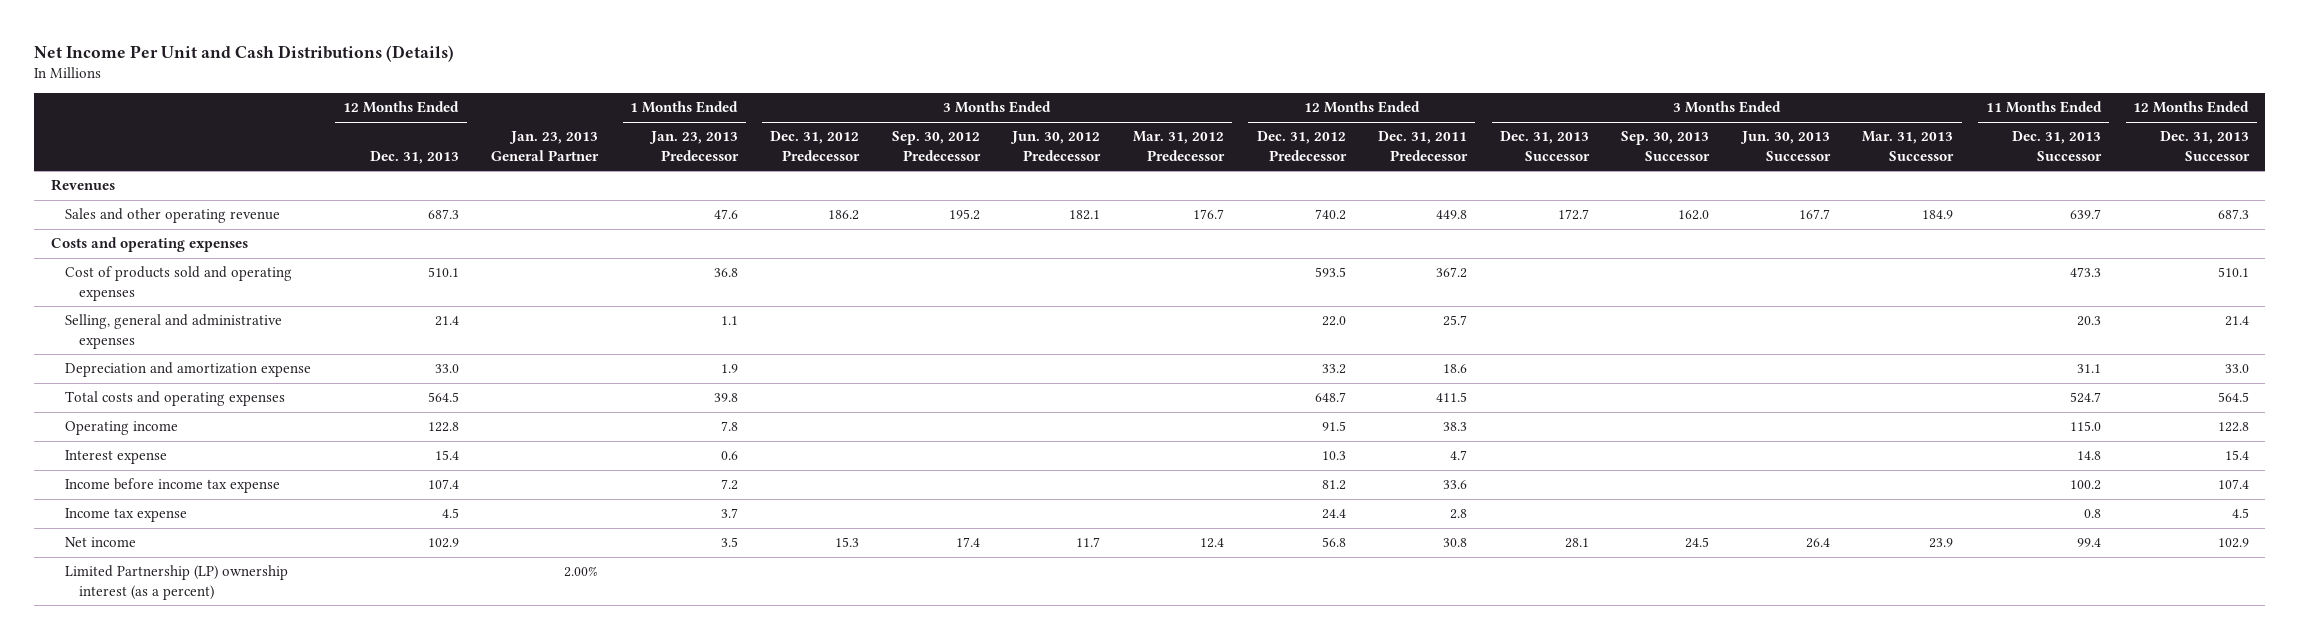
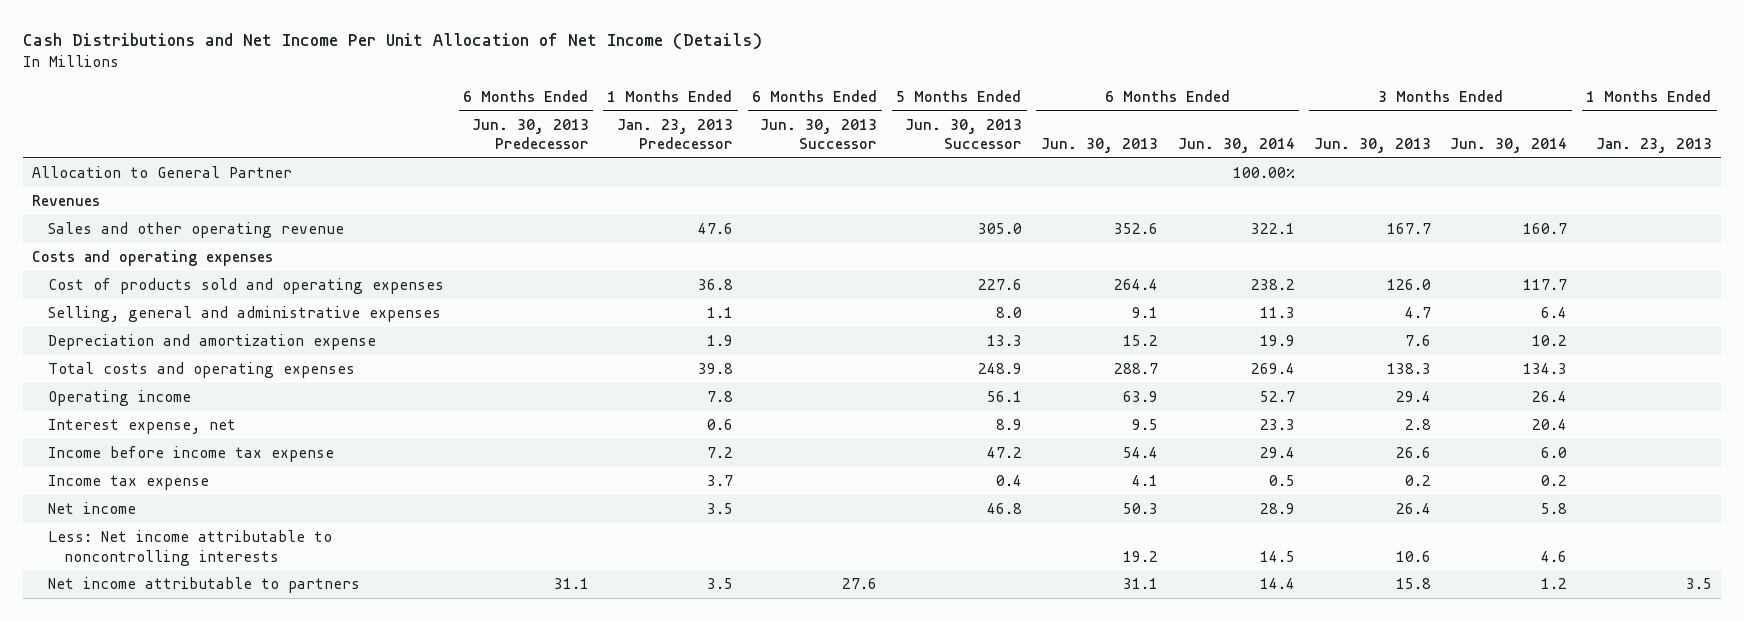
- Net Income Per Unit and Cash Distributions (Details)
+ Cash Distributions and Net Income Per Unit Allocation of Net Income (Details)
- | 12 Months Ended Dec. 31, 2013 | Jan. 23, 2013 General Partner | 1 Months Ended Jan. 23, 2013 Predecessor | 3 Months Ended Dec. 31, 2012 Predecessor | 3 Months Ended Sep. 30, 2012 Predecessor | 3 Months Ended Jun. 30, 2012 Predecessor | 3 Months Ended Mar. 31, 2012 Predecessor | 12 Months Ended Dec. 31, 2012 Predecessor | 12 Months Ended Dec. 31, 2011 Predecessor | 3 Months Ended Dec. 31, 2013 Successor | 3 Months Ended Sep. 30, 2013 Successor | 3 Months Ended Jun. 30, 2013 Successor | 3 Months Ended Mar. 31, 2013 Successor | 11 Months Ended Dec. 31, 2013 Successor | 12 Months Ended Dec. 31, 2013 Successor
+ | 6 Months Ended Jun. 30, 2013 Predecessor | 1 Months Ended Jan. 23, 2013 Predecessor | 6 Months Ended Jun. 30, 2013 Successor | 5 Months Ended Jun. 30, 2013 Successor | 6 Months Ended Jun. 30, 2013 | 6 Months Ended Jun. 30, 2014 | 3 Months Ended Jun. 30, 2013 | 3 Months Ended Jun. 30, 2014 | 1 Months Ended Jan. 23, 2013
+ Allocation to General Partner | | | | | | 100.00% | | |
- Interest expense | 15.4 | | 0.6 | | | | | 10.3 | 4.7 | | | | | 14.8 | 15.4
+ Interest expense, net | | 0.6 | | 8.9 | 9.5 | 23.3 | 2.8 | 20.4 |
- Limited Partnership (LP) ownership interest (as a percent) | | 2.00% | | | | | | | | | | | | |
+ Less: Net income attributable to noncontrolling interests | | | | | 19.2 | 14.5 | 10.6 | 4.6 |
+ Net income attributable to partners | 31.1 | 3.5 | 27.6 | | 31.1 | 14.4 | 15.8 | 1.2 | 3.5

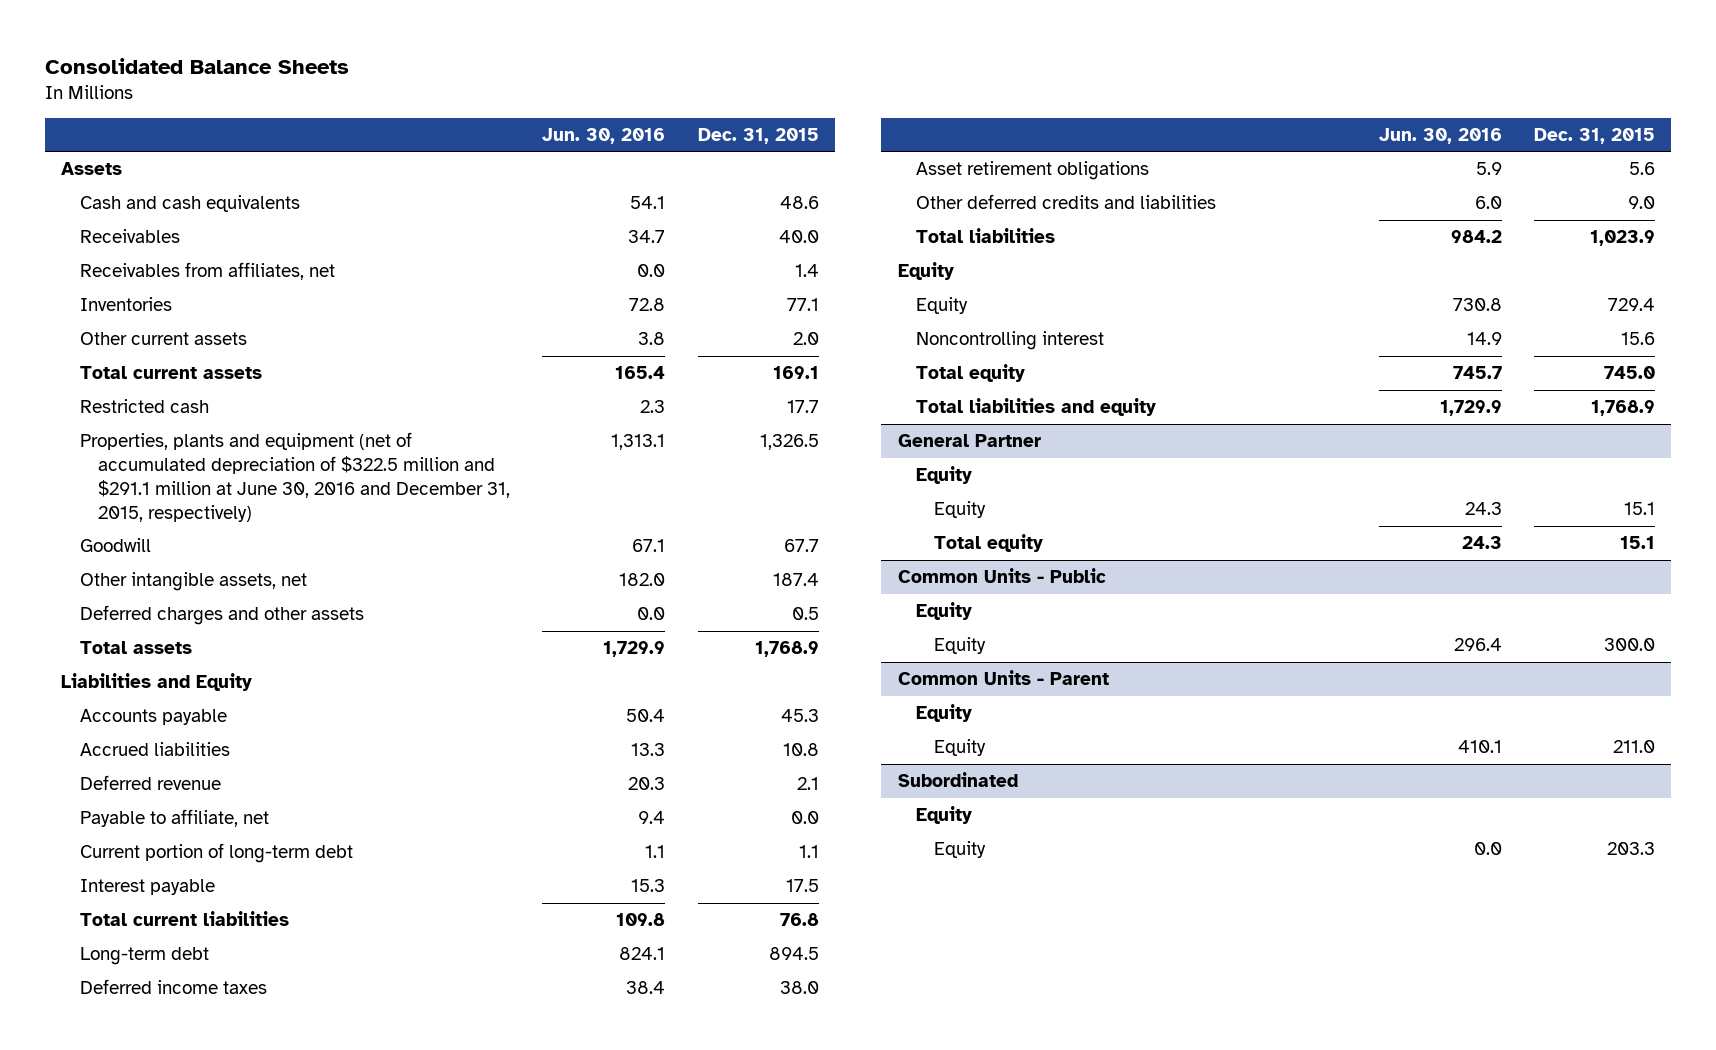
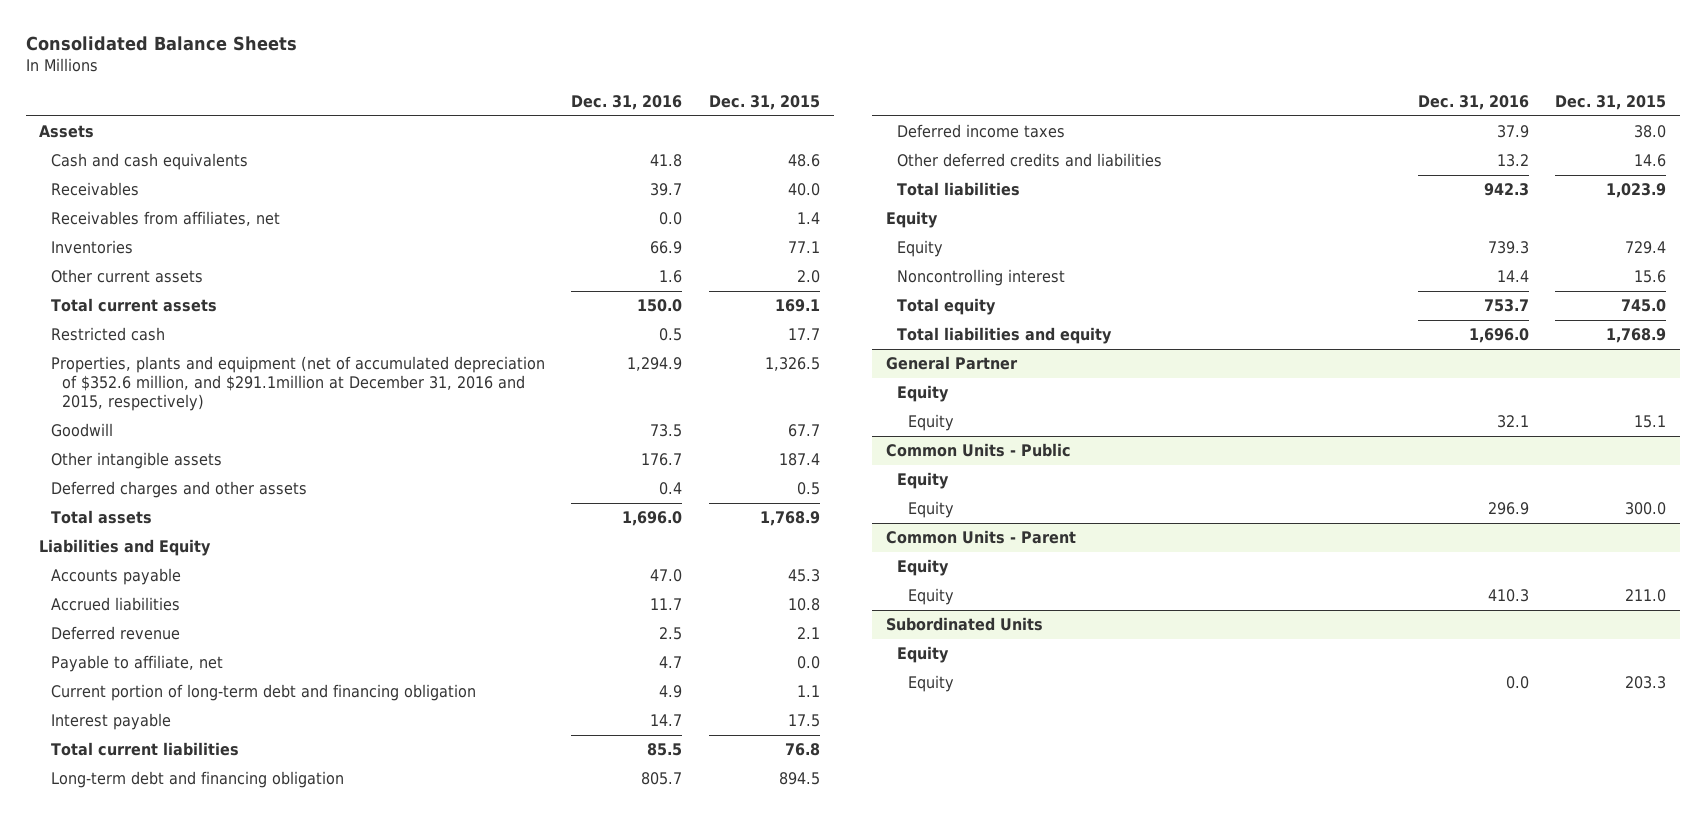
- | Jun. 30, 2016 | Dec. 31, 2015
+ | Dec. 31, 2016 | Dec. 31, 2015
- Properties, plants and equipment (net of accumulated depreciation of $322.5 million and $291.1 million at June 30, 2016 and December 31, 2015, respectively) | 1,313.1 | 1,326.5
+ Properties, plants and equipment (net of accumulated depreciation of $352.6 million, and $291.1million at December 31, 2016 and 2015, respectively) | 1,294.9 | 1,326.5
- Other intangible assets, net | 182.0 | 187.4
+ Other intangible assets | 176.7 | 187.4
- Current portion of long-term debt | 1.1 | 1.1
+ Current portion of long-term debt and financing obligation | 4.9 | 1.1
- Long-term debt | 824.1 | 894.5
+ Long-term debt and financing obligation | 805.7 | 894.5
- Asset retirement obligations | 5.9 | 5.6
- Other deferred credits and liabilities | 6.0 | 9.0
+ Other deferred credits and liabilities | 13.2 | 14.6
@ General Partner
- Total equity | 24.3 | 15.1
- Subordinated
+ Subordinated Units

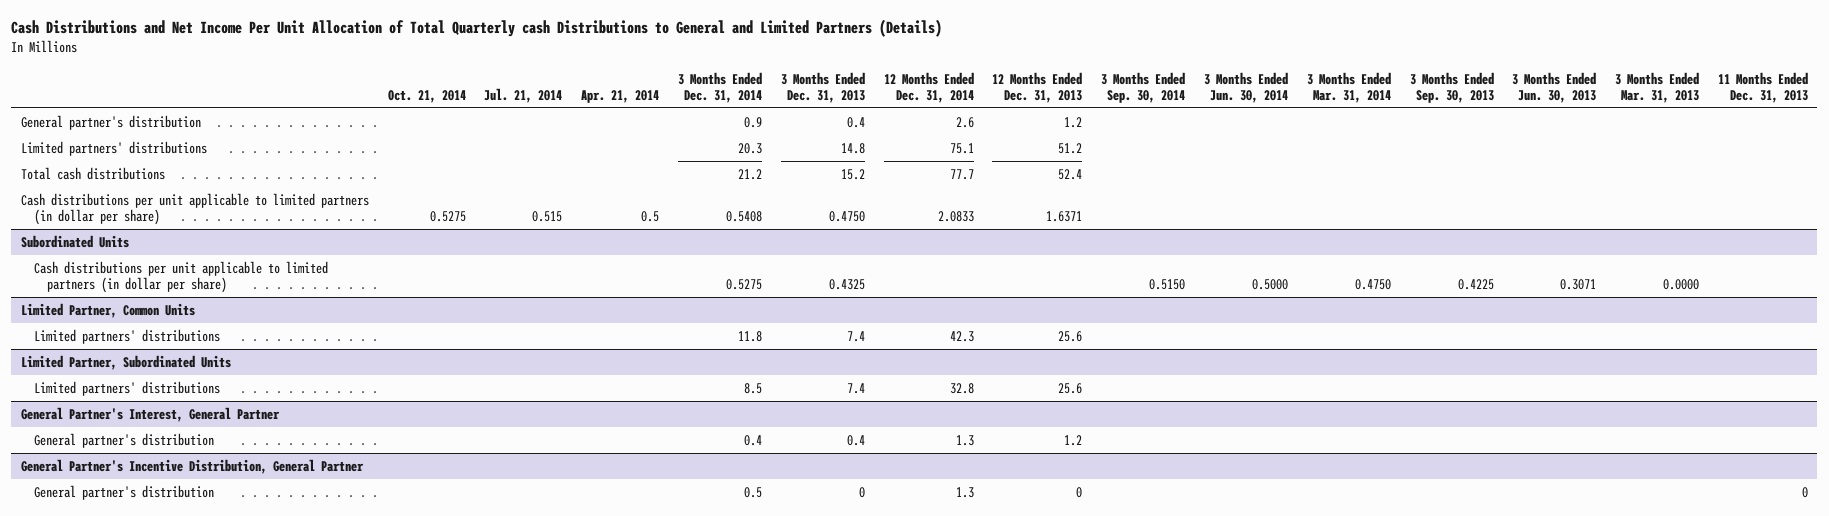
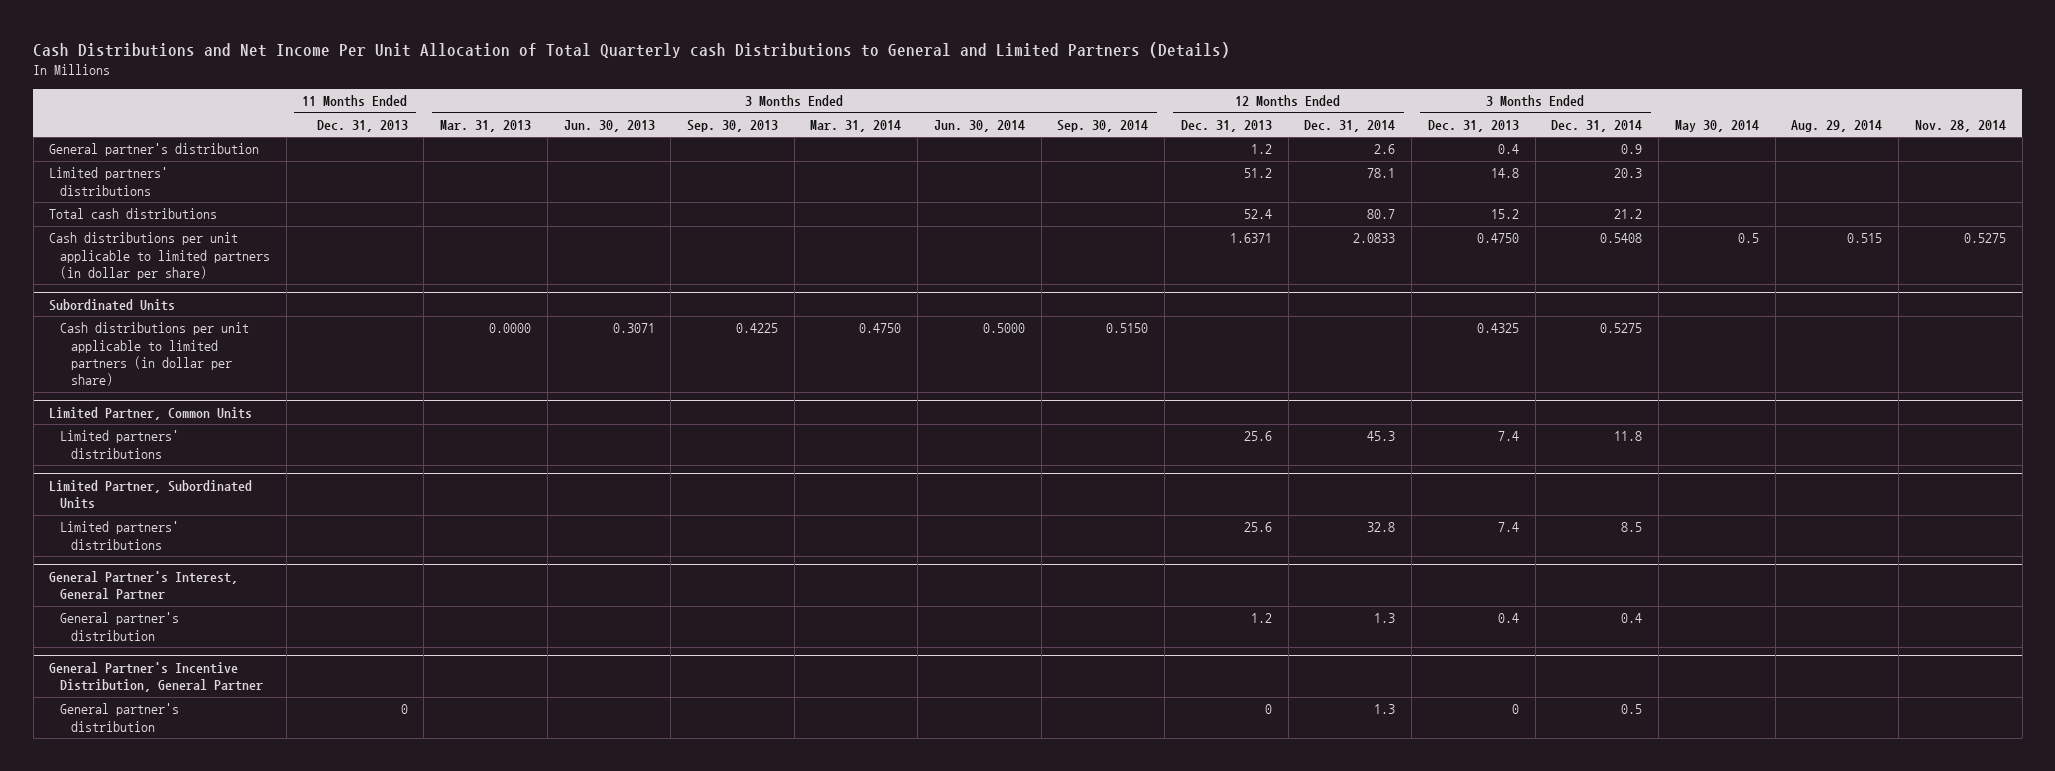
- | Oct. 21, 2014 | Jul. 21, 2014 | Apr. 21, 2014 | 3 Months Ended Dec. 31, 2014 | 3 Months Ended Dec. 31, 2013 | 12 Months Ended Dec. 31, 2014 | 12 Months Ended Dec. 31, 2013 | 3 Months Ended Sep. 30, 2014 | 3 Months Ended Jun. 30, 2014 | 3 Months Ended Mar. 31, 2014 | 3 Months Ended Sep. 30, 2013 | 3 Months Ended Jun. 30, 2013 | 3 Months Ended Mar. 31, 2013 | 11 Months Ended Dec. 31, 2013
+ | 11 Months Ended Dec. 31, 2013 | 3 Months Ended Mar. 31, 2013 | 3 Months Ended Jun. 30, 2013 | 3 Months Ended Sep. 30, 2013 | 3 Months Ended Mar. 31, 2014 | 3 Months Ended Jun. 30, 2014 | 3 Months Ended Sep. 30, 2014 | 12 Months Ended Dec. 31, 2013 | 12 Months Ended Dec. 31, 2014 | 3 Months Ended Dec. 31, 2013 | 3 Months Ended Dec. 31, 2014 | May 30, 2014 | Aug. 29, 2014 | Nov. 28, 2014
- Limited partners' distributions | | | | 20.3 | 14.8 | 75.1 | 51.2 | | | | | | |
- Total cash distributions | | | | 21.2 | 15.2 | 77.7 | 52.4 | | | | | | |
+ Limited partners' distributions | | | | | | | | 51.2 | 78.1 | 14.8 | 20.3 | | |
+ Total cash distributions | | | | | | | | 52.4 | 80.7 | 15.2 | 21.2 | | |
@ Limited Partner, Common Units
- Limited partners' distributions | | | | 11.8 | 7.4 | 42.3 | 25.6 | | | | | | |
+ Limited partners' distributions | | | | | | | | 25.6 | 45.3 | 7.4 | 11.8 | | |

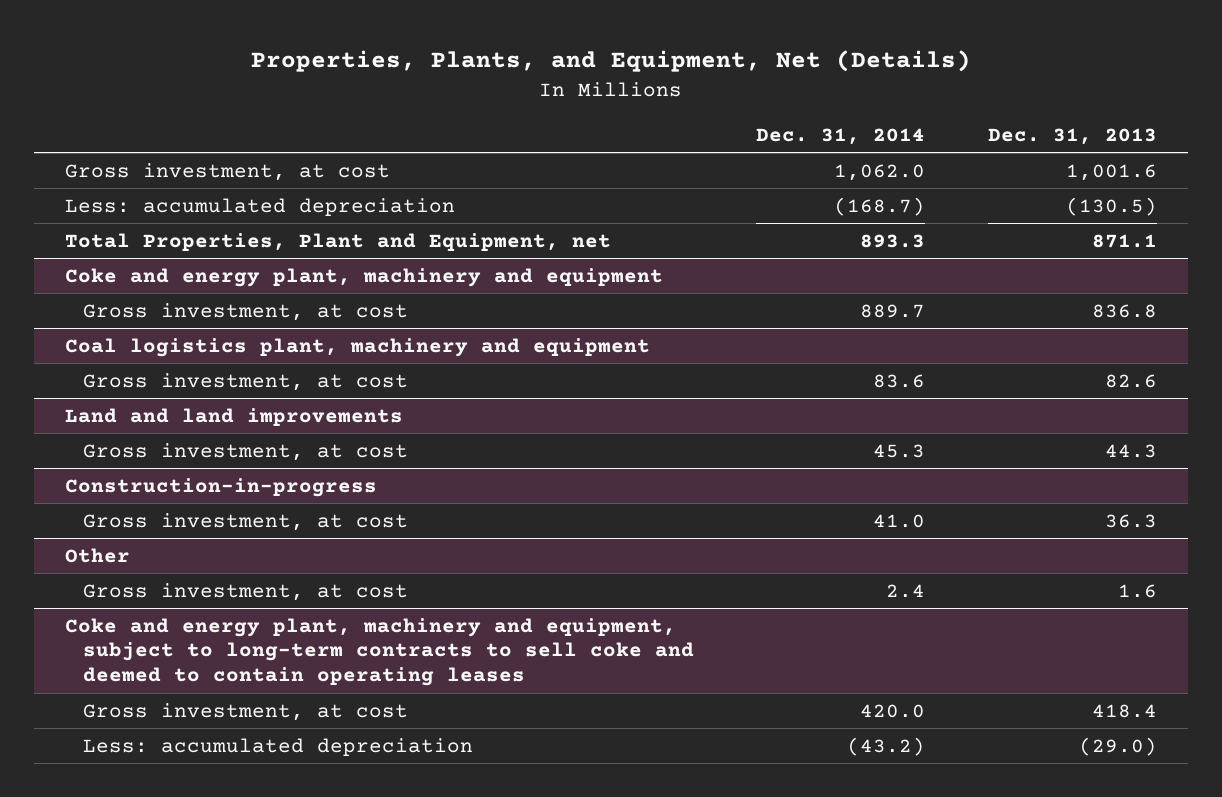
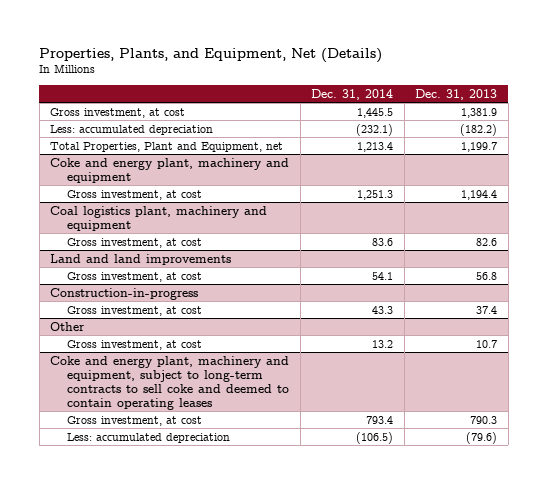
- Gross investment, at cost | 1,062.0 | 1,001.6
- Less: accumulated depreciation | (168.7) | (130.5)
- Total Properties, Plant and Equipment, net | 893.3 | 871.1
+ Gross investment, at cost | 1,445.5 | 1,381.9
+ Less: accumulated depreciation | (232.1) | (182.2)
+ Total Properties, Plant and Equipment, net | 1,213.4 | 1,199.7
@ Coke and energy plant, machinery and equipment
- Gross investment, at cost | 889.7 | 836.8
+ Gross investment, at cost | 1,251.3 | 1,194.4
@ Land and land improvements
- Gross investment, at cost | 45.3 | 44.3
+ Gross investment, at cost | 54.1 | 56.8
@ Construction-in-progress
- Gross investment, at cost | 41.0 | 36.3
+ Gross investment, at cost | 43.3 | 37.4
@ Other
- Gross investment, at cost | 2.4 | 1.6
+ Gross investment, at cost | 13.2 | 10.7
@ Coke and energy plant, machinery and equipment, subject to long-term contracts to sell coke and deemed to contain operating leases
- Gross investment, at cost | 420.0 | 418.4
- Less: accumulated depreciation | (43.2) | (29.0)
+ Gross investment, at cost | 793.4 | 790.3
+ Less: accumulated depreciation | (106.5) | (79.6)

